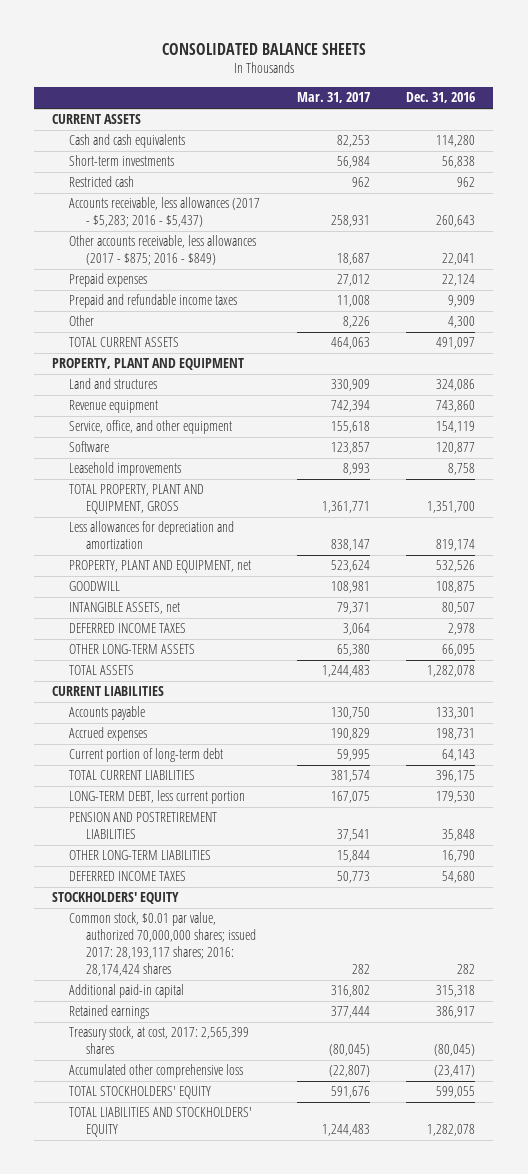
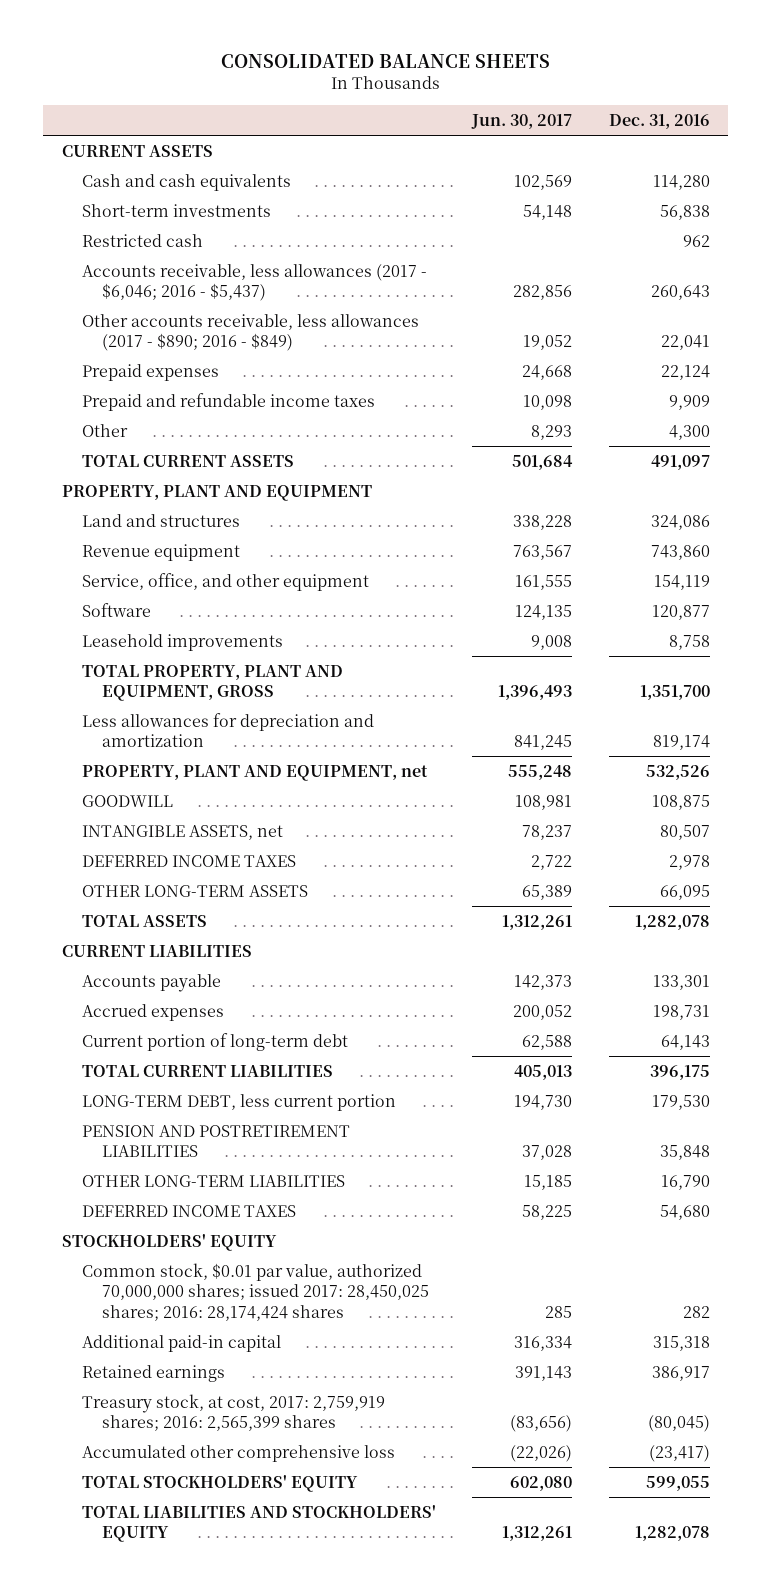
- | Mar. 31, 2017 | Dec. 31, 2016
+ | Jun. 30, 2017 | Dec. 31, 2016
- Accounts receivable, less allowances (2017 - $5,283; 2016 - $5,437) | 258,931 | 260,643
- Other accounts receivable, less allowances (2017 - $875; 2016 - $849) | 18,687 | 22,041
+ Accounts receivable, less allowances (2017 - $6,046; 2016 - $5,437) | 282,856 | 260,643
+ Other accounts receivable, less allowances (2017 - $890; 2016 - $849) | 19,052 | 22,041
- Common stock, $0.01 par value, authorized 70,000,000 shares; issued 2017: 28,193,117 shares; 2016: 28,174,424 shares | 282 | 282
+ Common stock, $0.01 par value, authorized 70,000,000 shares; issued 2017: 28,450,025 shares; 2016: 28,174,424 shares | 285 | 282
- Treasury stock, at cost, 2017: 2,565,399 shares | (80,045) | (80,045)
+ Treasury stock, at cost, 2017: 2,759,919 shares; 2016: 2,565,399 shares | (83,656) | (80,045)

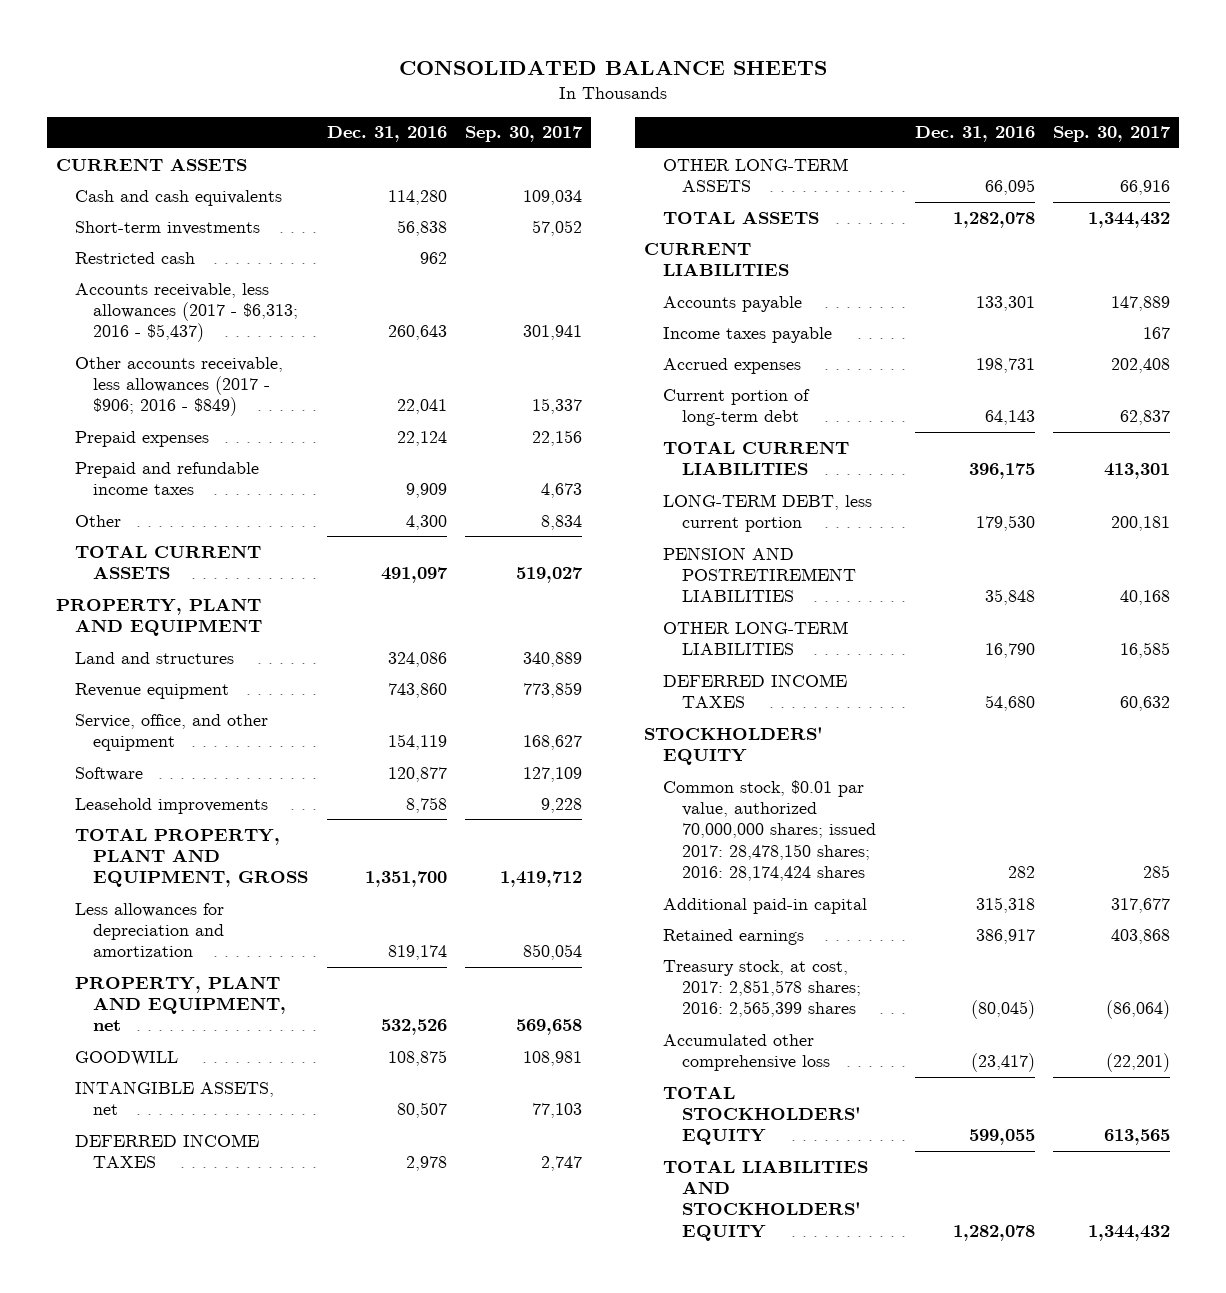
- | Jun. 30, 2017 | Dec. 31, 2016
+ | Dec. 31, 2016 | Sep. 30, 2017
- Accounts receivable, less allowances (2017 - $6,046; 2016 - $5,437) | 282,856 | 260,643
- Other accounts receivable, less allowances (2017 - $890; 2016 - $849) | 19,052 | 22,041
+ Accounts receivable, less allowances (2017 - $6,313; 2016 - $5,437) | 260,643 | 301,941
+ Other accounts receivable, less allowances (2017 - $906; 2016 - $849) | 22,041 | 15,337
+ Income taxes payable | | 167
- Common stock, $0.01 par value, authorized 70,000,000 shares; issued 2017: 28,450,025 shares; 2016: 28,174,424 shares | 285 | 282
+ Common stock, $0.01 par value, authorized 70,000,000 shares; issued 2017: 28,478,150 shares; 2016: 28,174,424 shares | 282 | 285
- Treasury stock, at cost, 2017: 2,759,919 shares; 2016: 2,565,399 shares | (83,656) | (80,045)
+ Treasury stock, at cost, 2017: 2,851,578 shares; 2016: 2,565,399 shares | (80,045) | (86,064)

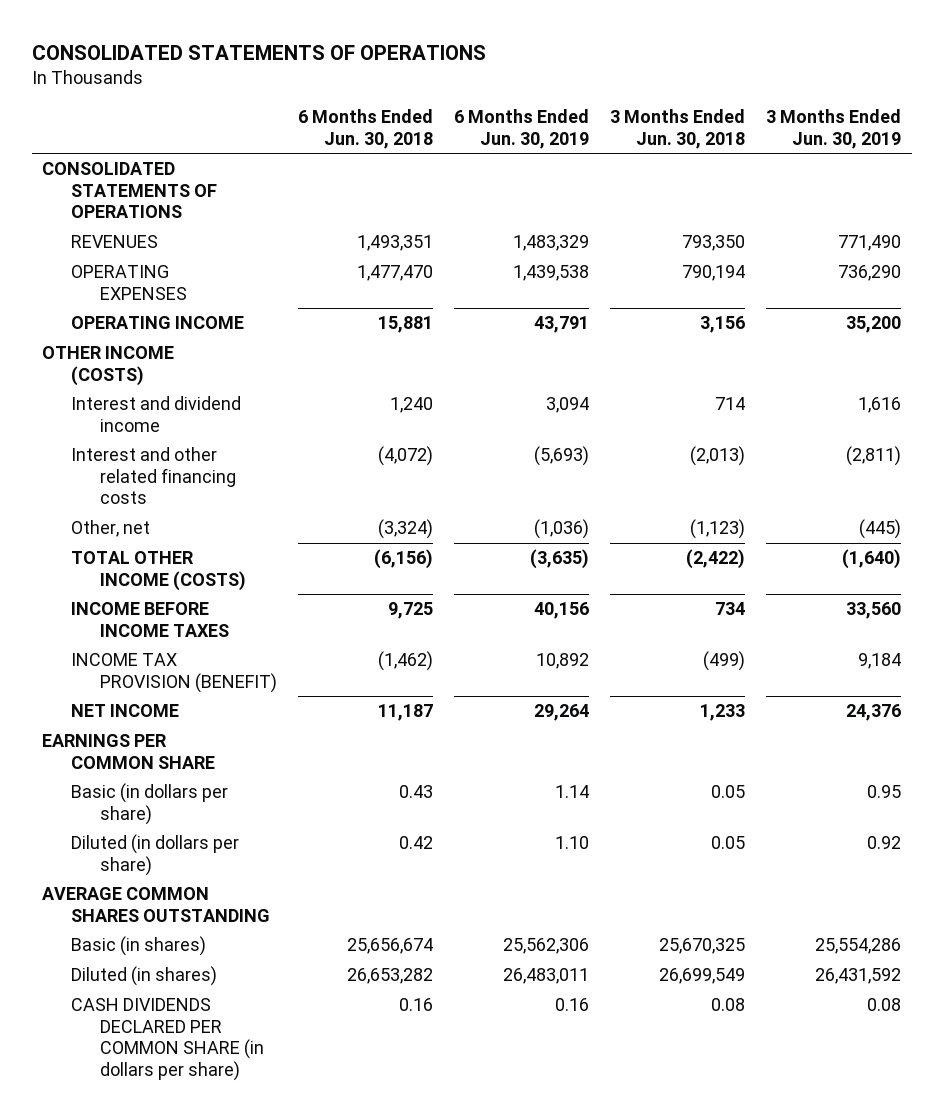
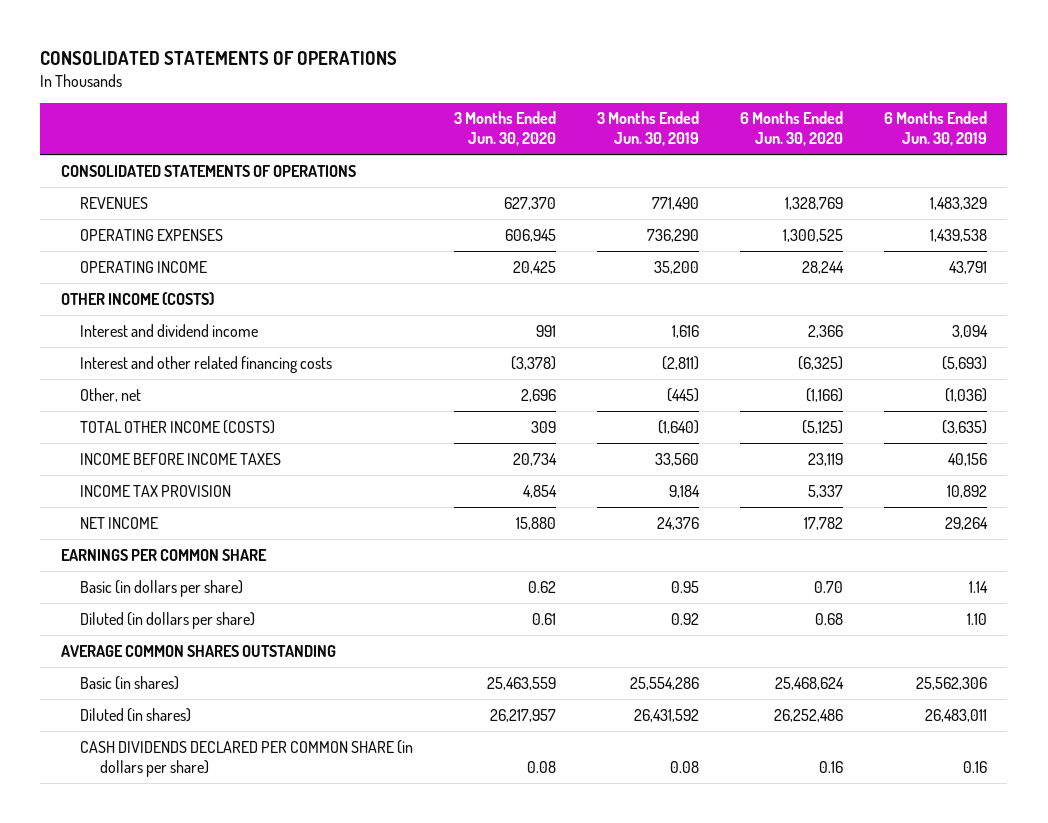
- | 6 Months Ended Jun. 30, 2018 | 6 Months Ended Jun. 30, 2019 | 3 Months Ended Jun. 30, 2018 | 3 Months Ended Jun. 30, 2019
+ | 3 Months Ended Jun. 30, 2020 | 3 Months Ended Jun. 30, 2019 | 6 Months Ended Jun. 30, 2020 | 6 Months Ended Jun. 30, 2019
- INCOME TAX PROVISION (BENEFIT) | (1,462) | 10,892 | (499) | 9,184
+ INCOME TAX PROVISION | 4,854 | 9,184 | 5,337 | 10,892

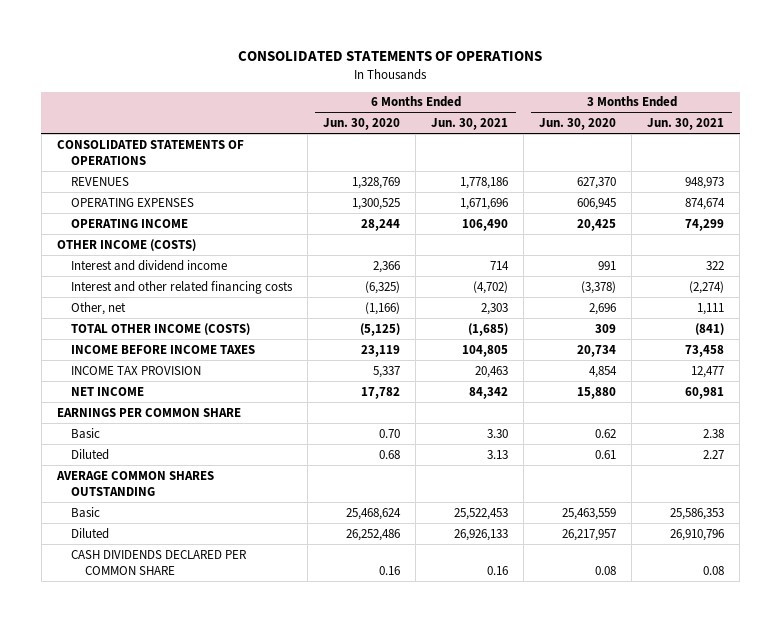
- | 3 Months Ended Jun. 30, 2020 | 3 Months Ended Jun. 30, 2019 | 6 Months Ended Jun. 30, 2020 | 6 Months Ended Jun. 30, 2019
+ | 6 Months Ended Jun. 30, 2020 | 6 Months Ended Jun. 30, 2021 | 3 Months Ended Jun. 30, 2020 | 3 Months Ended Jun. 30, 2021
- Basic (in dollars per share) | 0.62 | 0.95 | 0.70 | 1.14
- Diluted (in dollars per share) | 0.61 | 0.92 | 0.68 | 1.10
+ Basic | 0.70 | 3.30 | 0.62 | 2.38
+ Diluted | 0.68 | 3.13 | 0.61 | 2.27
- Basic (in shares) | 25,463,559 | 25,554,286 | 25,468,624 | 25,562,306
- Diluted (in shares) | 26,217,957 | 26,431,592 | 26,252,486 | 26,483,011
- CASH DIVIDENDS DECLARED PER COMMON SHARE (in dollars per share) | 0.08 | 0.08 | 0.16 | 0.16
+ Basic | 25,468,624 | 25,522,453 | 25,463,559 | 25,586,353
+ Diluted | 26,252,486 | 26,926,133 | 26,217,957 | 26,910,796
+ CASH DIVIDENDS DECLARED PER COMMON SHARE | 0.16 | 0.16 | 0.08 | 0.08

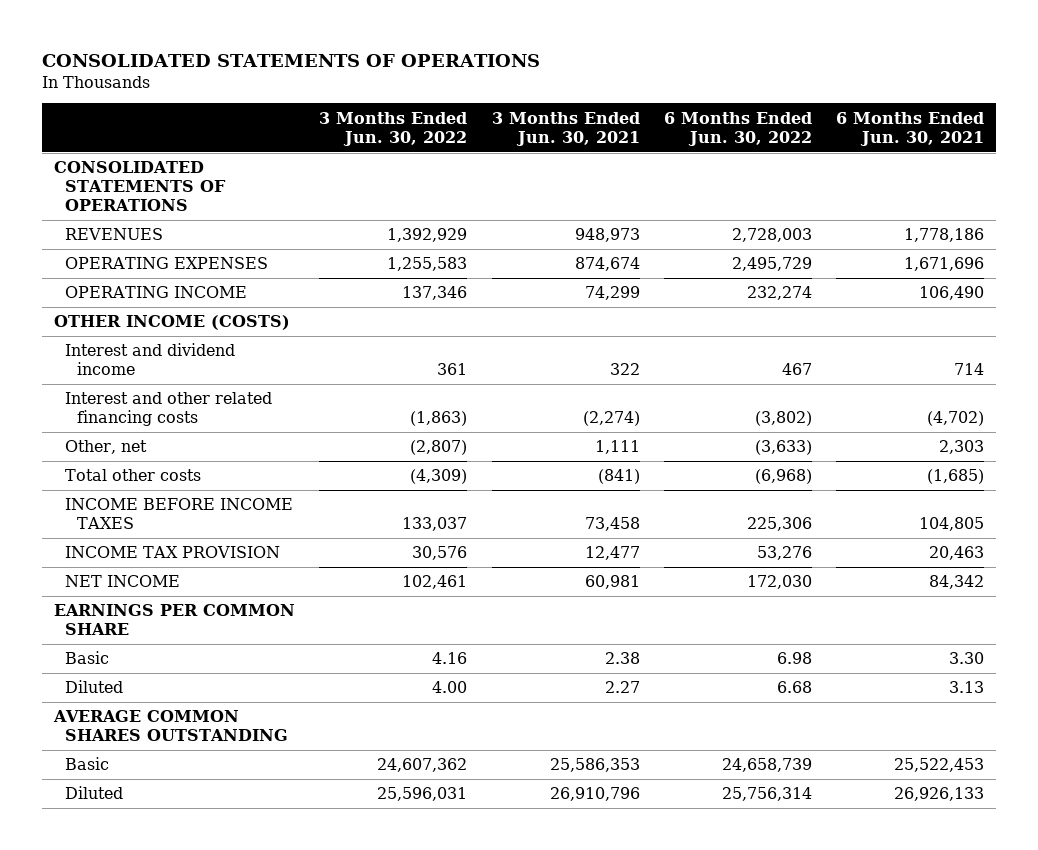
- | 6 Months Ended Jun. 30, 2020 | 6 Months Ended Jun. 30, 2021 | 3 Months Ended Jun. 30, 2020 | 3 Months Ended Jun. 30, 2021
+ | 3 Months Ended Jun. 30, 2022 | 3 Months Ended Jun. 30, 2021 | 6 Months Ended Jun. 30, 2022 | 6 Months Ended Jun. 30, 2021
- TOTAL OTHER INCOME (COSTS) | (5,125) | (1,685) | 309 | (841)
+ Total other costs | (4,309) | (841) | (6,968) | (1,685)
- CASH DIVIDENDS DECLARED PER COMMON SHARE | 0.16 | 0.16 | 0.08 | 0.08

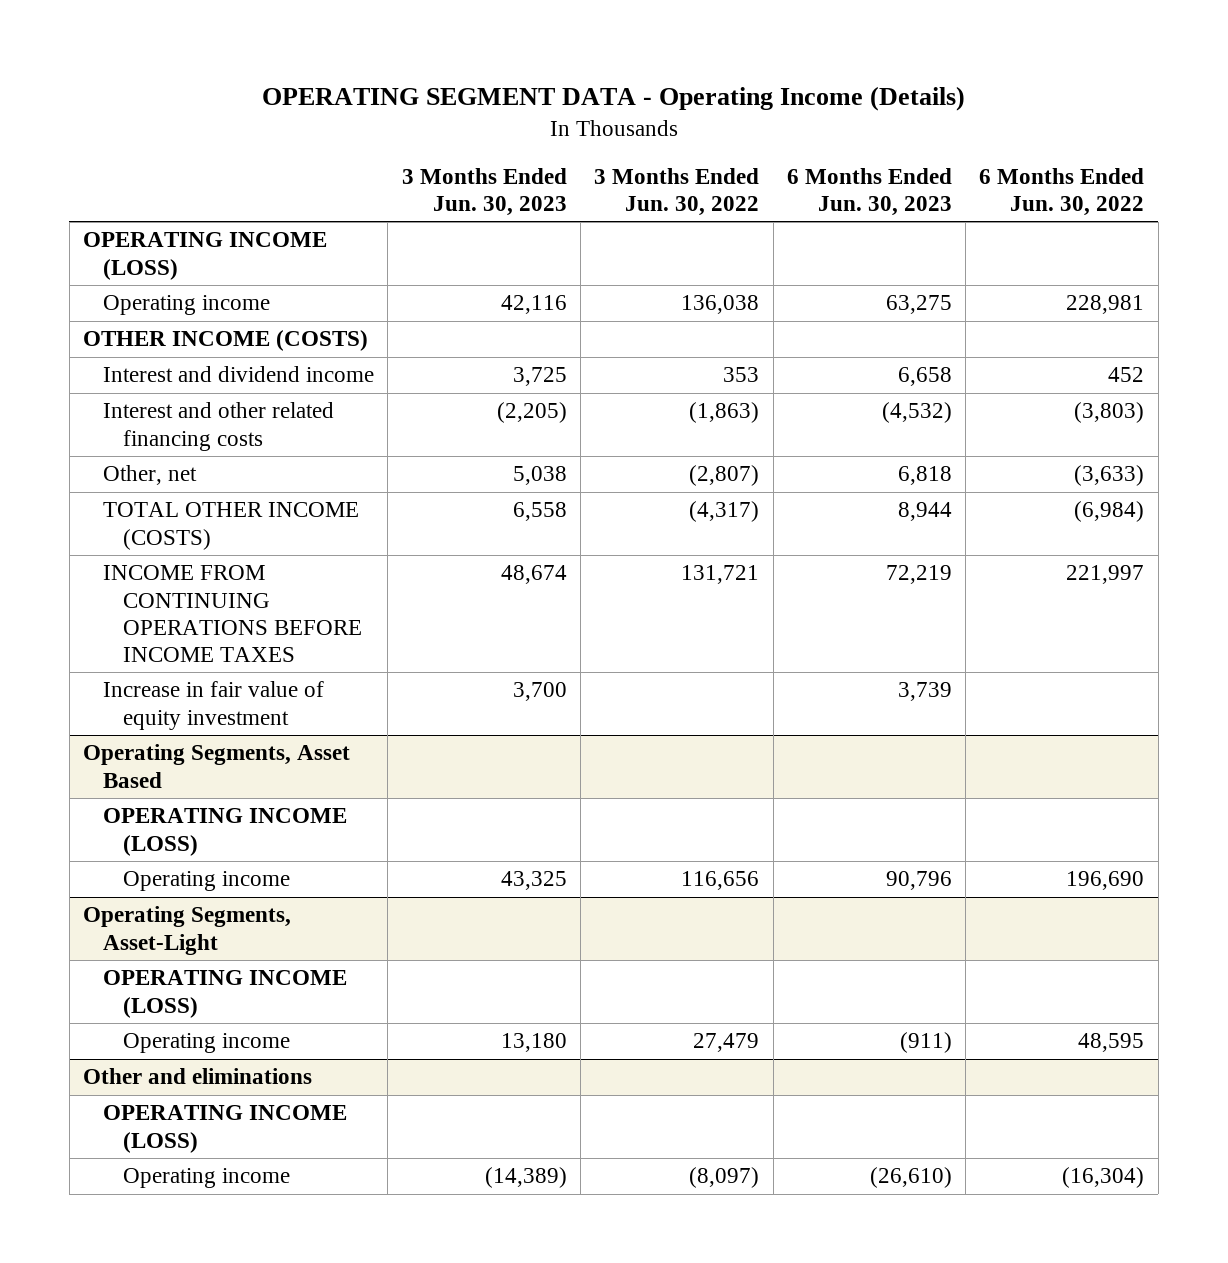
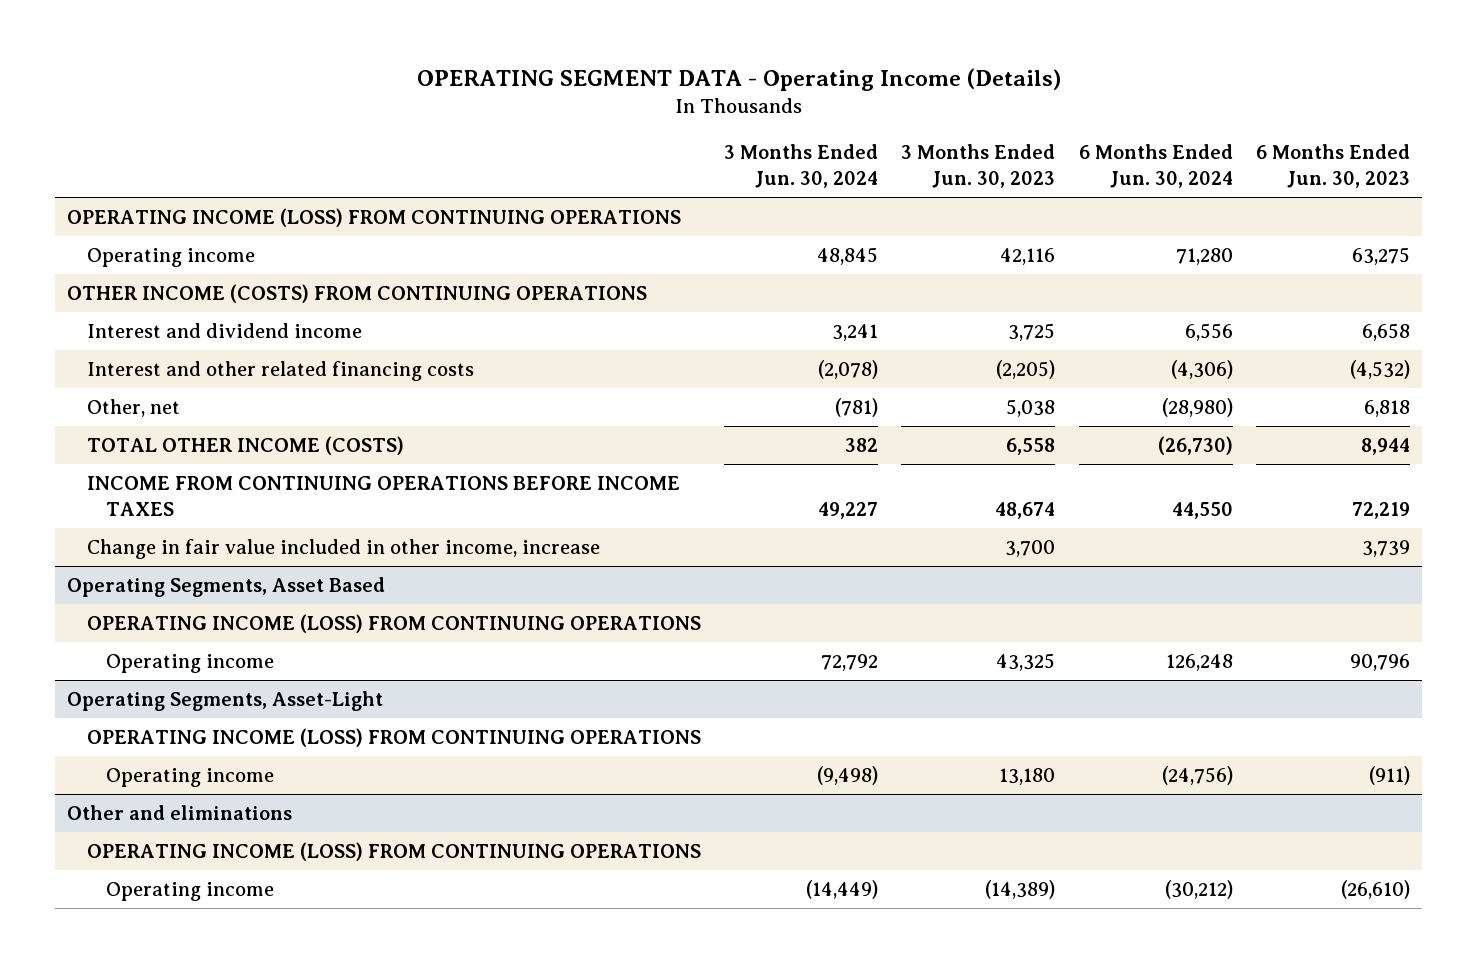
- | 3 Months Ended Jun. 30, 2023 | 3 Months Ended Jun. 30, 2022 | 6 Months Ended Jun. 30, 2023 | 6 Months Ended Jun. 30, 2022
+ | 3 Months Ended Jun. 30, 2024 | 3 Months Ended Jun. 30, 2023 | 6 Months Ended Jun. 30, 2024 | 6 Months Ended Jun. 30, 2023
- OPERATING INCOME (LOSS)
+ OPERATING INCOME (LOSS) FROM CONTINUING OPERATIONS
- OTHER INCOME (COSTS)
+ OTHER INCOME (COSTS) FROM CONTINUING OPERATIONS
- Increase in fair value of equity investment | 3,700 | | 3,739 |
+ Change in fair value included in other income, increase | | 3,700 | | 3,739
@ Operating Segments, Asset Based
- OPERATING INCOME (LOSS)
+ OPERATING INCOME (LOSS) FROM CONTINUING OPERATIONS
@ Operating Segments, Asset-Light
- OPERATING INCOME (LOSS)
+ OPERATING INCOME (LOSS) FROM CONTINUING OPERATIONS
@ Other and eliminations
- OPERATING INCOME (LOSS)
+ OPERATING INCOME (LOSS) FROM CONTINUING OPERATIONS

